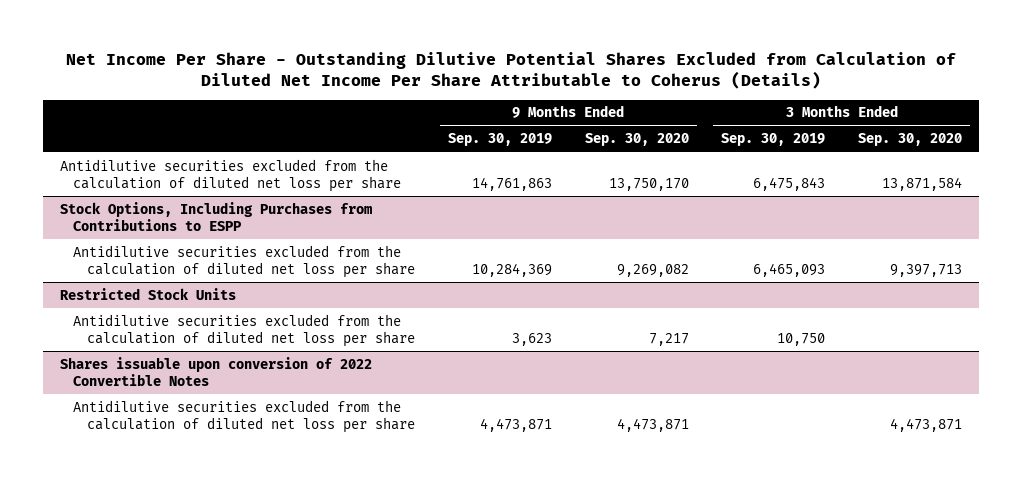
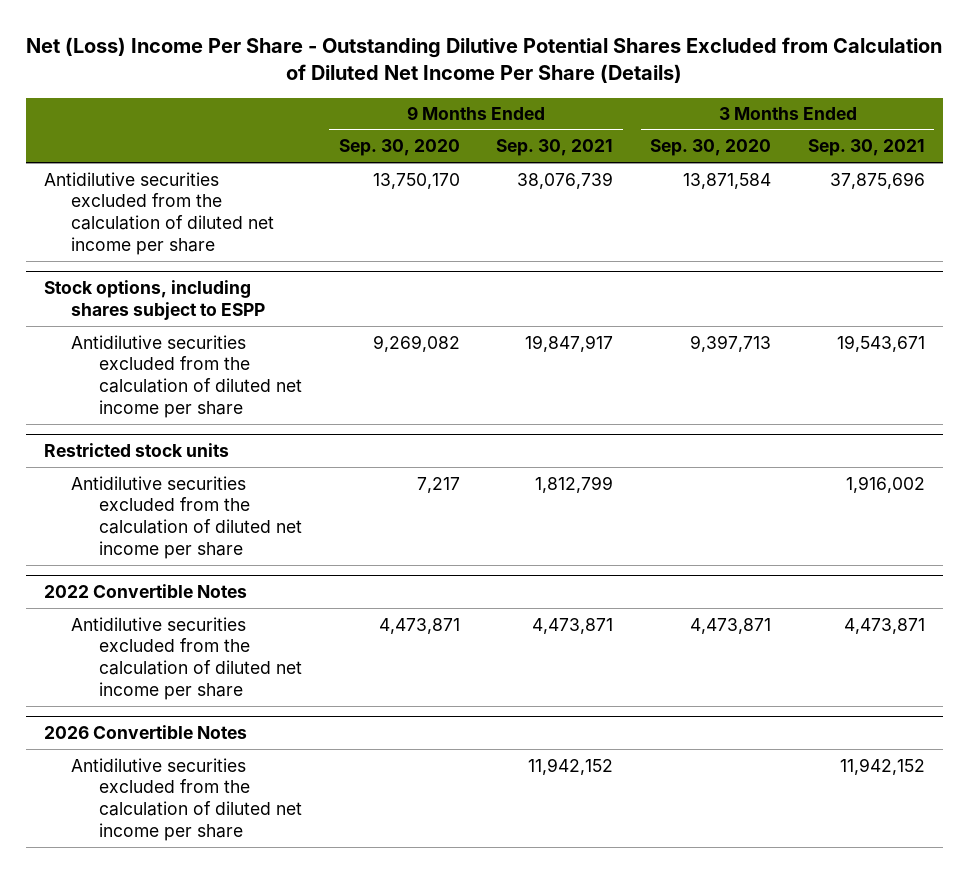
- Net Income Per Share - Outstanding Dilutive Potential Shares Excluded from Calculation of Diluted Net Income Per Share Attributable to Coherus (Details)
+ Net (Loss) Income Per Share - Outstanding Dilutive Potential Shares Excluded from Calculation of Diluted Net Income Per Share (Details)
- | 9 Months Ended Sep. 30, 2019 | 9 Months Ended Sep. 30, 2020 | 3 Months Ended Sep. 30, 2019 | 3 Months Ended Sep. 30, 2020
+ | 9 Months Ended Sep. 30, 2020 | 9 Months Ended Sep. 30, 2021 | 3 Months Ended Sep. 30, 2020 | 3 Months Ended Sep. 30, 2021
- Antidilutive securities excluded from the calculation of diluted net loss per share | 14,761,863 | 13,750,170 | 6,475,843 | 13,871,584
- Stock Options, Including Purchases from Contributions to ESPP
- Antidilutive securities excluded from the calculation of diluted net loss per share | 10,284,369 | 9,269,082 | 6,465,093 | 9,397,713
- Restricted Stock Units
- Antidilutive securities excluded from the calculation of diluted net loss per share | 3,623 | 7,217 | 10,750 |
- Shares issuable upon conversion of 2022 Convertible Notes
- Antidilutive securities excluded from the calculation of diluted net loss per share | 4,473,871 | 4,473,871 | | 4,473,871
+ Antidilutive securities excluded from the calculation of diluted net income per share | 13,750,170 | 38,076,739 | 13,871,584 | 37,875,696
+ Stock options, including shares subject to ESPP
+ Antidilutive securities excluded from the calculation of diluted net income per share | 9,269,082 | 19,847,917 | 9,397,713 | 19,543,671
+ Restricted stock units
+ Antidilutive securities excluded from the calculation of diluted net income per share | 7,217 | 1,812,799 | | 1,916,002
+ 2022 Convertible Notes
+ Antidilutive securities excluded from the calculation of diluted net income per share | 4,473,871 | 4,473,871 | 4,473,871 | 4,473,871
+ 2026 Convertible Notes
+ Antidilutive securities excluded from the calculation of diluted net income per share | | 11,942,152 | | 11,942,152

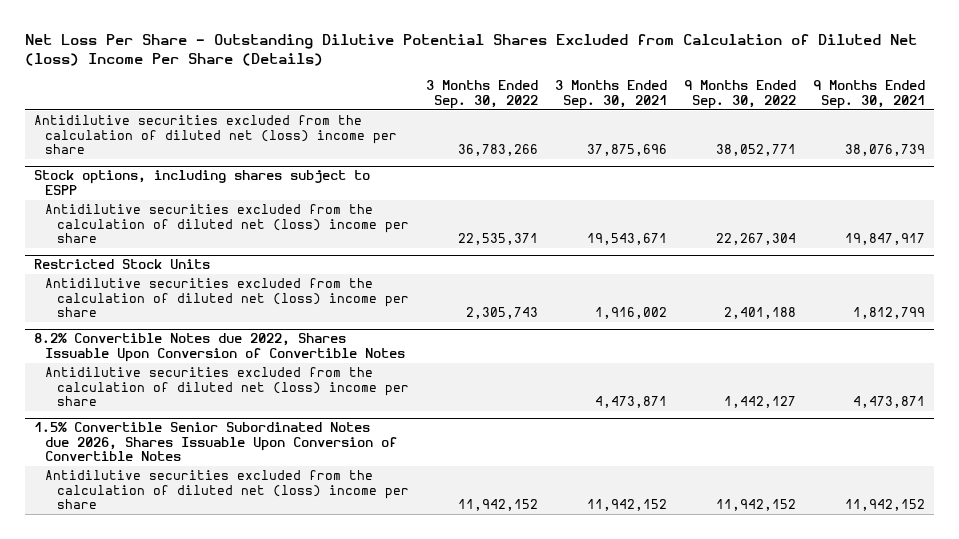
- Net (Loss) Income Per Share - Outstanding Dilutive Potential Shares Excluded from Calculation of Diluted Net Income Per Share (Details)
+ Net Loss Per Share - Outstanding Dilutive Potential Shares Excluded from Calculation of Diluted Net (loss) Income Per Share (Details)
- | 9 Months Ended Sep. 30, 2020 | 9 Months Ended Sep. 30, 2021 | 3 Months Ended Sep. 30, 2020 | 3 Months Ended Sep. 30, 2021
+ | 3 Months Ended Sep. 30, 2022 | 3 Months Ended Sep. 30, 2021 | 9 Months Ended Sep. 30, 2022 | 9 Months Ended Sep. 30, 2021
- Antidilutive securities excluded from the calculation of diluted net income per share | 13,750,170 | 38,076,739 | 13,871,584 | 37,875,696
+ Antidilutive securities excluded from the calculation of diluted net (loss) income per share | 36,783,266 | 37,875,696 | 38,052,771 | 38,076,739
@ Stock options, including shares subject to ESPP
- Antidilutive securities excluded from the calculation of diluted net income per share | 9,269,082 | 19,847,917 | 9,397,713 | 19,543,671
- Restricted stock units
- Antidilutive securities excluded from the calculation of diluted net income per share | 7,217 | 1,812,799 | | 1,916,002
- 2022 Convertible Notes
- Antidilutive securities excluded from the calculation of diluted net income per share | 4,473,871 | 4,473,871 | 4,473,871 | 4,473,871
- 2026 Convertible Notes
- Antidilutive securities excluded from the calculation of diluted net income per share | | 11,942,152 | | 11,942,152
@ Stock options, including shares subject to ESPP
+ Antidilutive securities excluded from the calculation of diluted net (loss) income per share | 22,535,371 | 19,543,671 | 22,267,304 | 19,847,917
+ Restricted Stock Units
+ Antidilutive securities excluded from the calculation of diluted net (loss) income per share | 2,305,743 | 1,916,002 | 2,401,188 | 1,812,799
+ 8.2% Convertible Notes due 2022, Shares Issuable Upon Conversion of Convertible Notes
+ Antidilutive securities excluded from the calculation of diluted net (loss) income per share | | 4,473,871 | 1,442,127 | 4,473,871
+ 1.5% Convertible Senior Subordinated Notes due 2026, Shares Issuable Upon Conversion of Convertible Notes
+ Antidilutive securities excluded from the calculation of diluted net (loss) income per share | 11,942,152 | 11,942,152 | 11,942,152 | 11,942,152

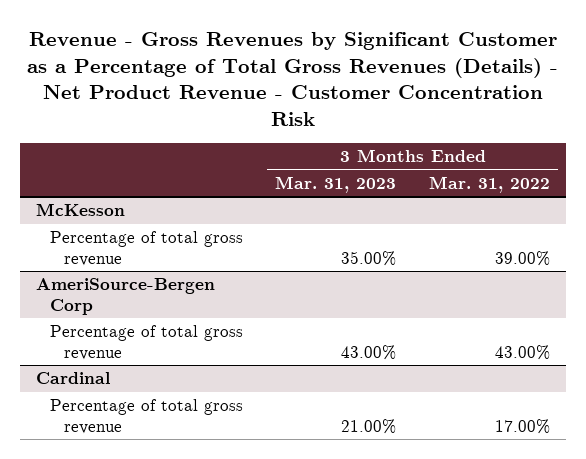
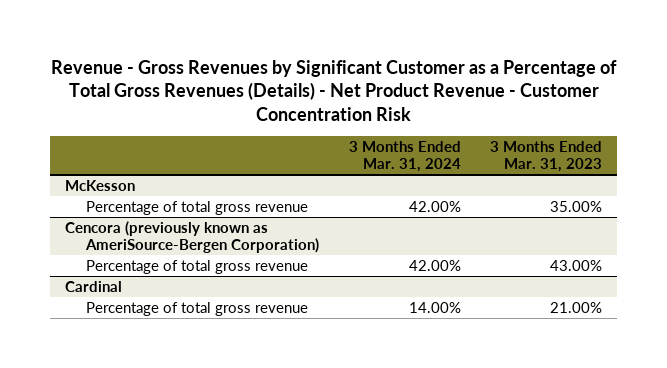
- | 3 Months Ended Mar. 31, 2023 | 3 Months Ended Mar. 31, 2022
+ | 3 Months Ended Mar. 31, 2024 | 3 Months Ended Mar. 31, 2023
- AmeriSource-Bergen Corp
+ Cencora (previously known as AmeriSource-Bergen Corporation)

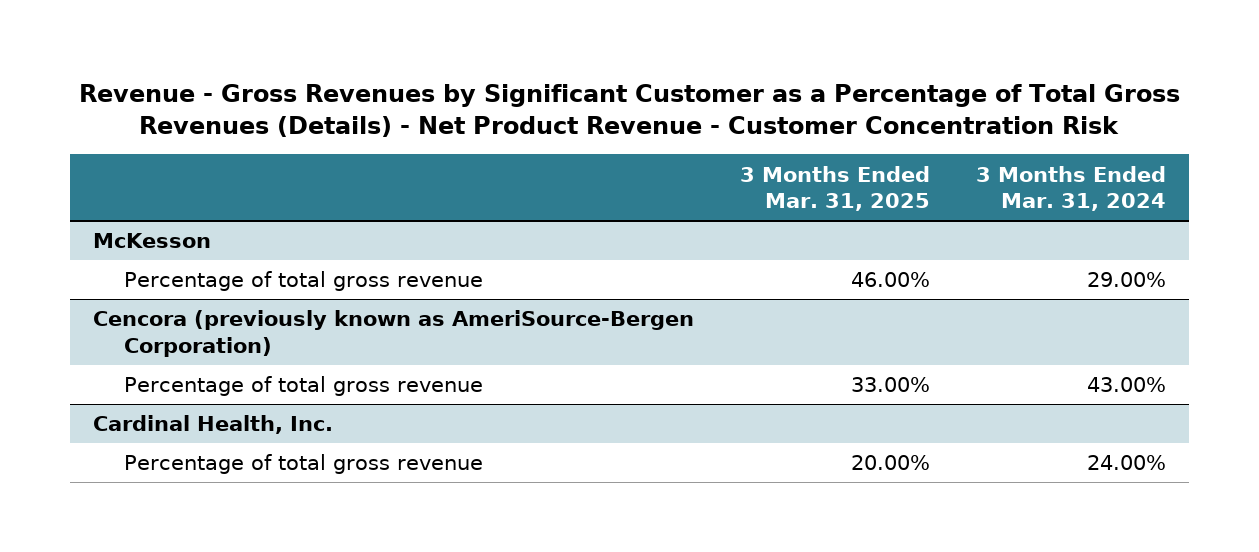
- | 3 Months Ended Mar. 31, 2024 | 3 Months Ended Mar. 31, 2023
+ | 3 Months Ended Mar. 31, 2025 | 3 Months Ended Mar. 31, 2024
@ McKesson
- Percentage of total gross revenue | 42.00% | 35.00%
+ Percentage of total gross revenue | 46.00% | 29.00%
@ Cencora (previously known as AmeriSource-Bergen Corporation)
- Percentage of total gross revenue | 42.00% | 43.00%
- Cardinal
- Percentage of total gross revenue | 14.00% | 21.00%
@ Cencora (previously known as AmeriSource-Bergen Corporation)
+ Percentage of total gross revenue | 33.00% | 43.00%
+ Cardinal Health, Inc.
+ Percentage of total gross revenue | 20.00% | 24.00%

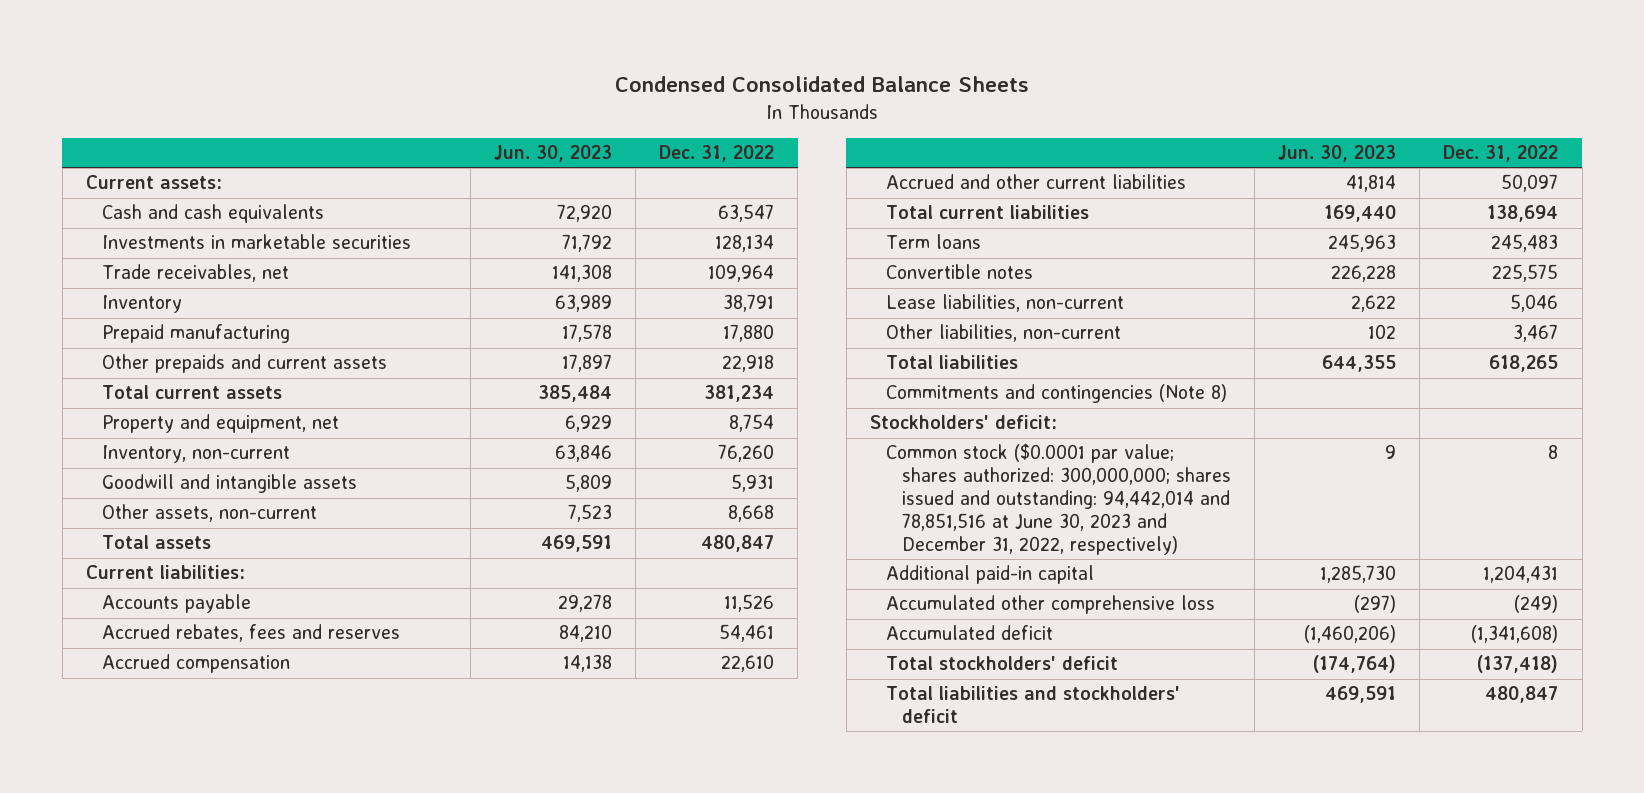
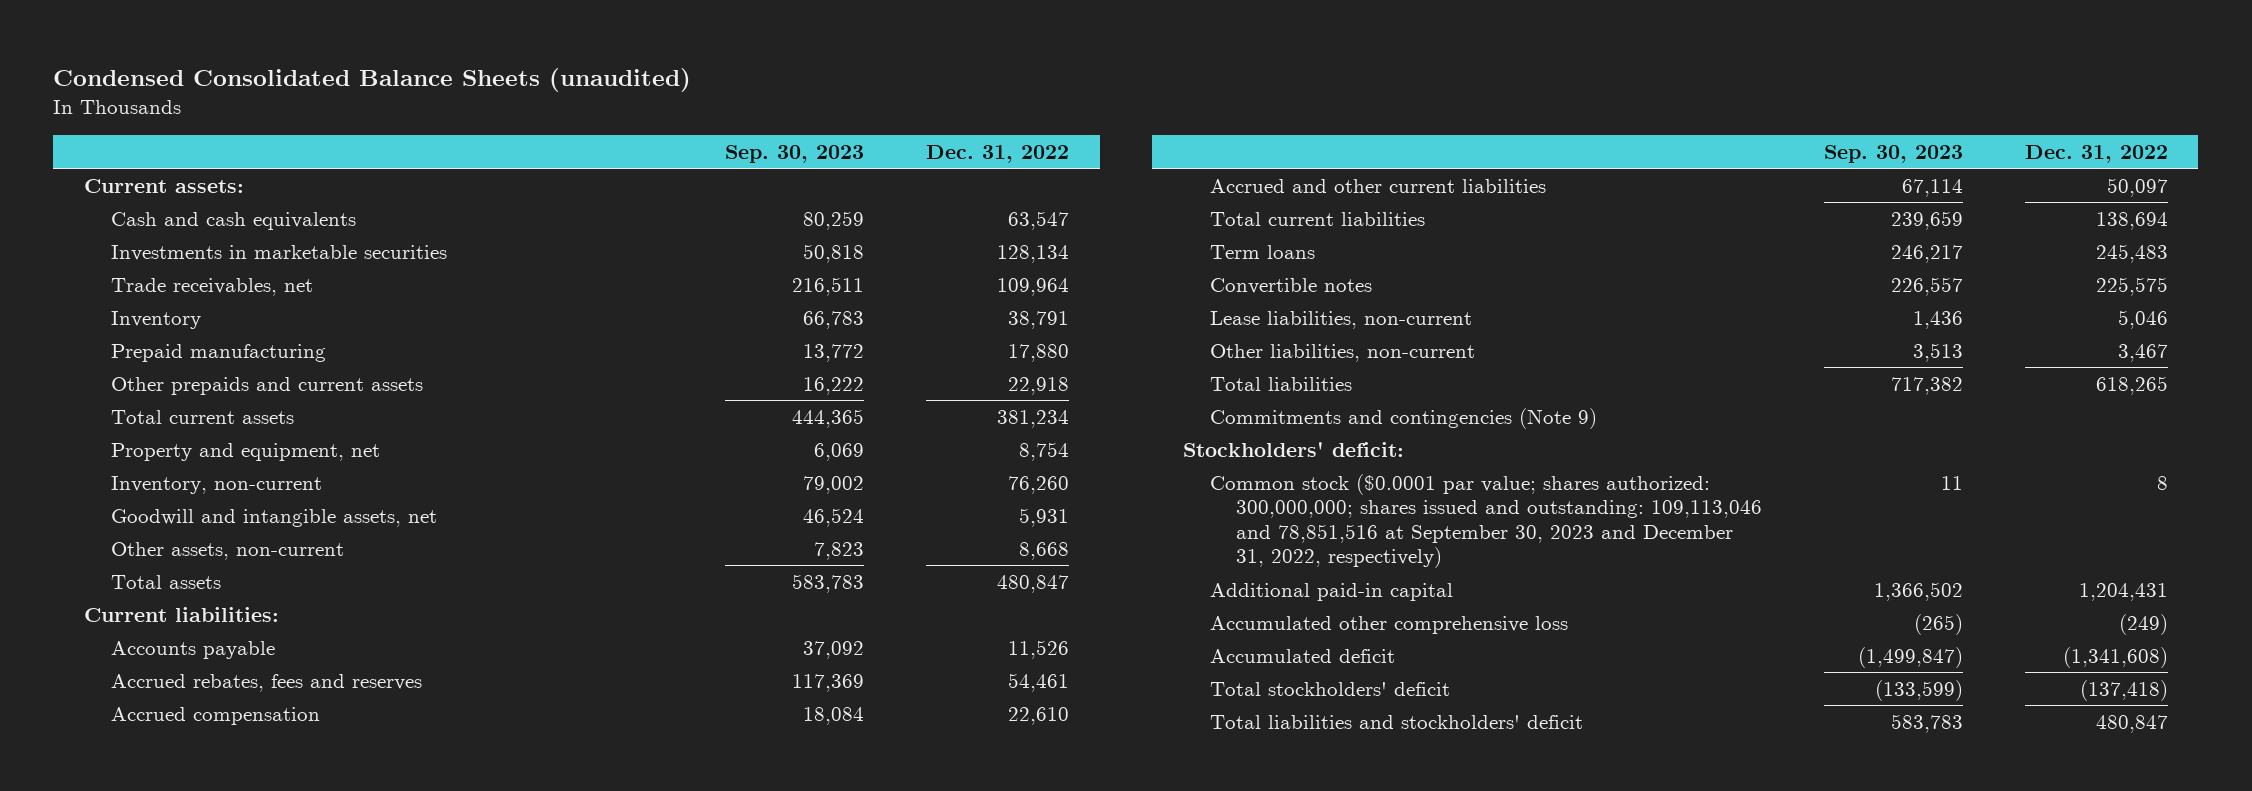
- Condensed Consolidated Balance Sheets
+ Condensed Consolidated Balance Sheets (unaudited)
- | Jun. 30, 2023 | Dec. 31, 2022
+ | Sep. 30, 2023 | Dec. 31, 2022
- Goodwill and intangible assets | 5,809 | 5,931
+ Goodwill and intangible assets, net | 46,524 | 5,931
- Commitments and contingencies (Note 8)
+ Commitments and contingencies (Note 9)
- Common stock ($0.0001 par value; shares authorized: 300,000,000; shares issued and outstanding: 94,442,014 and 78,851,516 at June 30, 2023 and December 31, 2022, respectively) | 9 | 8
+ Common stock ($0.0001 par value; shares authorized: 300,000,000; shares issued and outstanding: 109,113,046 and 78,851,516 at September 30, 2023 and December 31, 2022, respectively) | 11 | 8

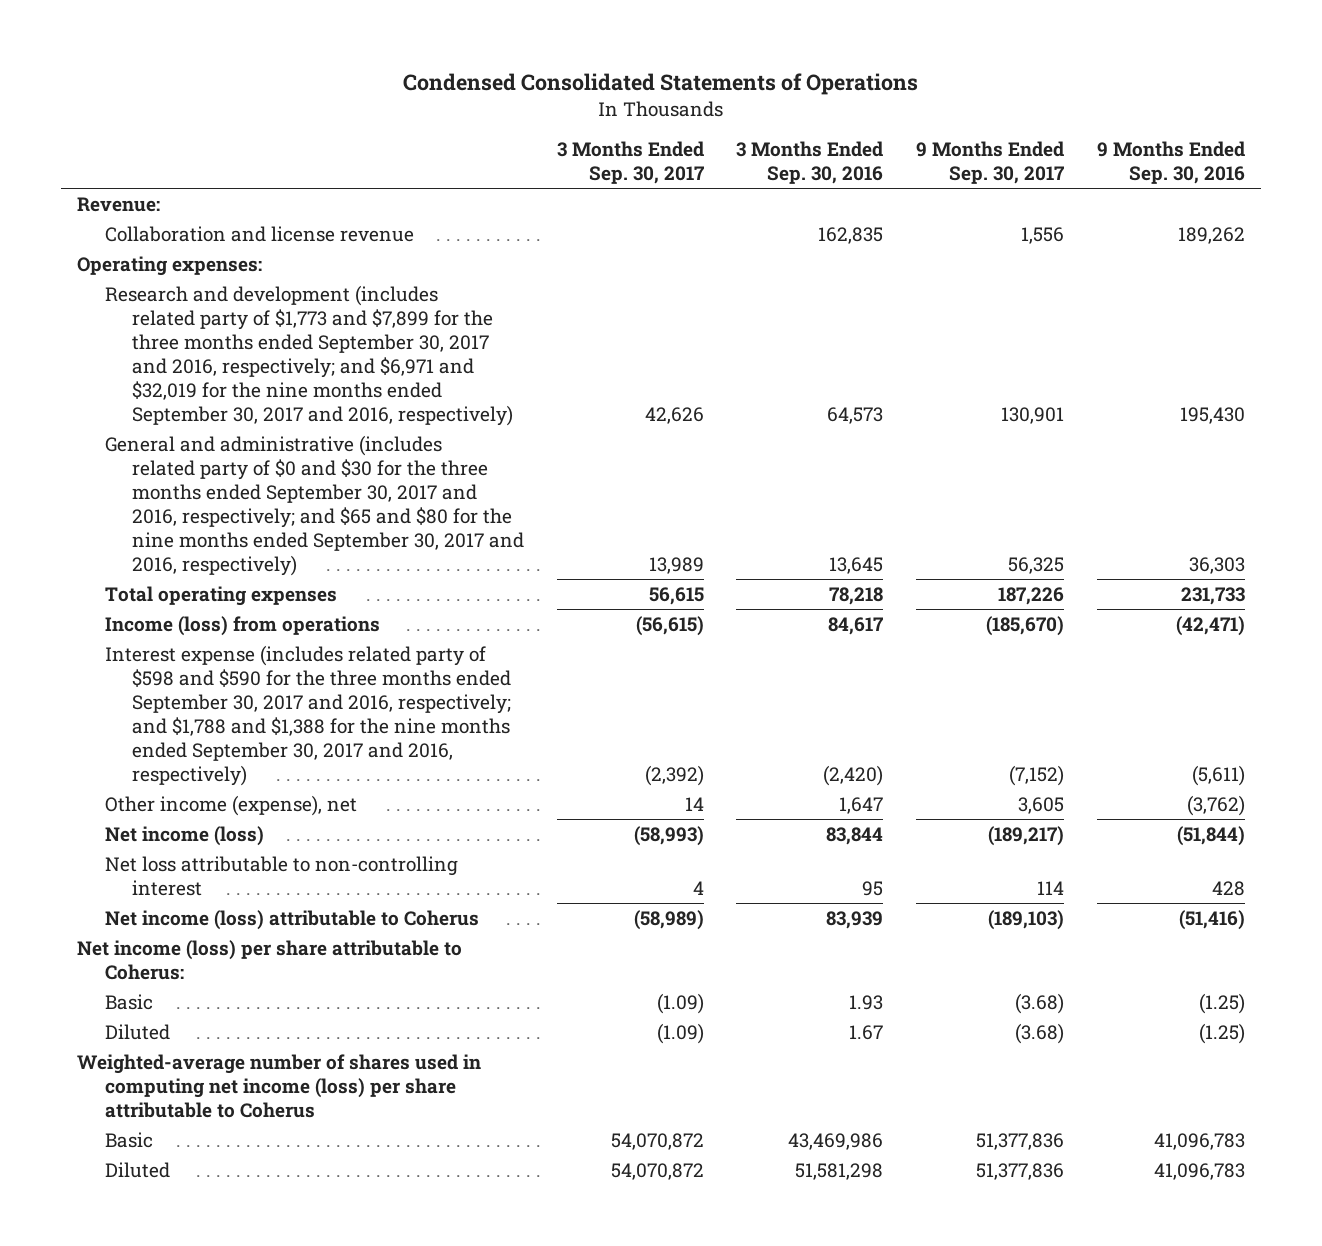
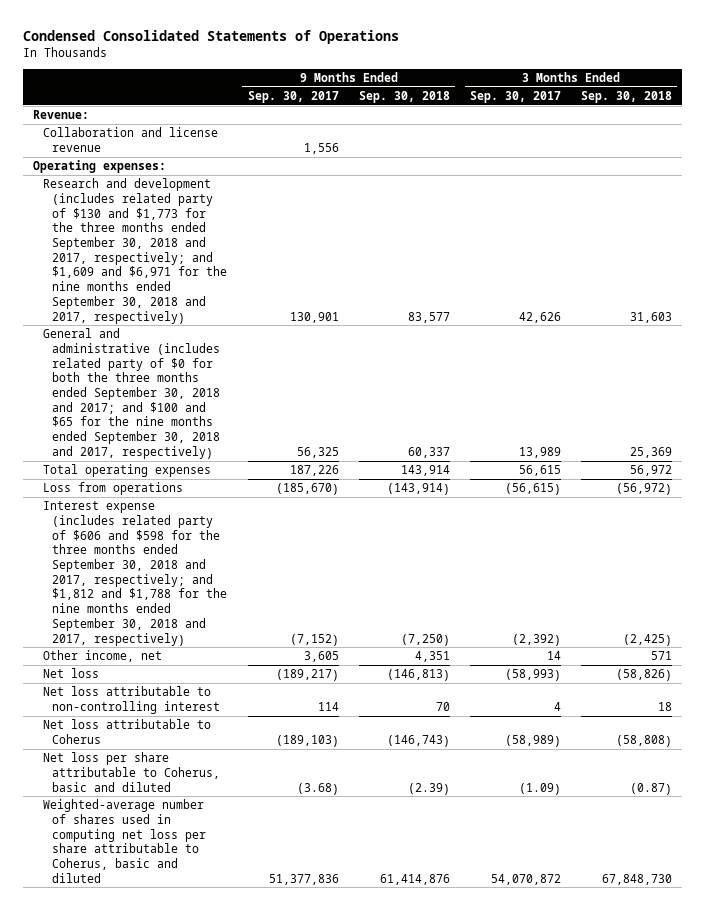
- | 3 Months Ended Sep. 30, 2017 | 3 Months Ended Sep. 30, 2016 | 9 Months Ended Sep. 30, 2017 | 9 Months Ended Sep. 30, 2016
+ | 9 Months Ended Sep. 30, 2017 | 9 Months Ended Sep. 30, 2018 | 3 Months Ended Sep. 30, 2017 | 3 Months Ended Sep. 30, 2018
- Research and development (includes related party of $1,773 and $7,899 for the three months ended September 30, 2017 and 2016, respectively; and $6,971 and $32,019 for the nine months ended September 30, 2017 and 2016, respectively) | 42,626 | 64,573 | 130,901 | 195,430
- General and administrative (includes related party of $0 and $30 for the three months ended September 30, 2017 and 2016, respectively; and $65 and $80 for the nine months ended September 30, 2017 and 2016, respectively) | 13,989 | 13,645 | 56,325 | 36,303
+ Research and development (includes related party of $130 and $1,773 for the three months ended September 30, 2018 and 2017, respectively; and $1,609 and $6,971 for the nine months ended September 30, 2018 and 2017, respectively) | 130,901 | 83,577 | 42,626 | 31,603
+ General and administrative (includes related party of $0 for both the three months ended September 30, 2018 and 2017; and $100 and $65 for the nine months ended September 30, 2018 and 2017, respectively) | 56,325 | 60,337 | 13,989 | 25,369
- Income (loss) from operations | (56,615) | 84,617 | (185,670) | (42,471)
- Interest expense (includes related party of $598 and $590 for the three months ended September 30, 2017 and 2016, respectively; and $1,788 and $1,388 for the nine months ended September 30, 2017 and 2016, respectively) | (2,392) | (2,420) | (7,152) | (5,611)
- Other income (expense), net | 14 | 1,647 | 3,605 | (3,762)
- Net income (loss) | (58,993) | 83,844 | (189,217) | (51,844)
+ Loss from operations | (185,670) | (143,914) | (56,615) | (56,972)
+ Interest expense (includes related party of $606 and $598 for the three months ended September 30, 2018 and 2017, respectively; and $1,812 and $1,788 for the nine months ended September 30, 2018 and 2017, respectively) | (7,152) | (7,250) | (2,392) | (2,425)
+ Other income, net | 3,605 | 4,351 | 14 | 571
+ Net loss | (189,217) | (146,813) | (58,993) | (58,826)
- Net income (loss) attributable to Coherus | (58,989) | 83,939 | (189,103) | (51,416)
- Net income (loss) per share attributable to Coherus:
- Basic | (1.09) | 1.93 | (3.68) | (1.25)
- Diluted | (1.09) | 1.67 | (3.68) | (1.25)
- Weighted-average number of shares used in computing net income (loss) per share attributable to Coherus
- Basic | 54,070,872 | 43,469,986 | 51,377,836 | 41,096,783
- Diluted | 54,070,872 | 51,581,298 | 51,377,836 | 41,096,783
+ Net loss attributable to Coherus | (189,103) | (146,743) | (58,989) | (58,808)
+ Net loss per share attributable to Coherus, basic and diluted | (3.68) | (2.39) | (1.09) | (0.87)
+ Weighted-average number of shares used in computing net loss per share attributable to Coherus, basic and diluted | 51,377,836 | 61,414,876 | 54,070,872 | 67,848,730

